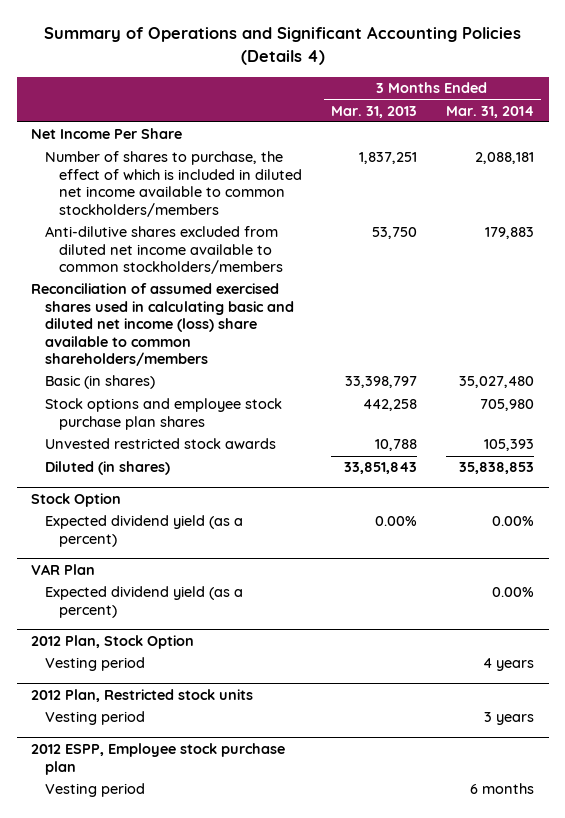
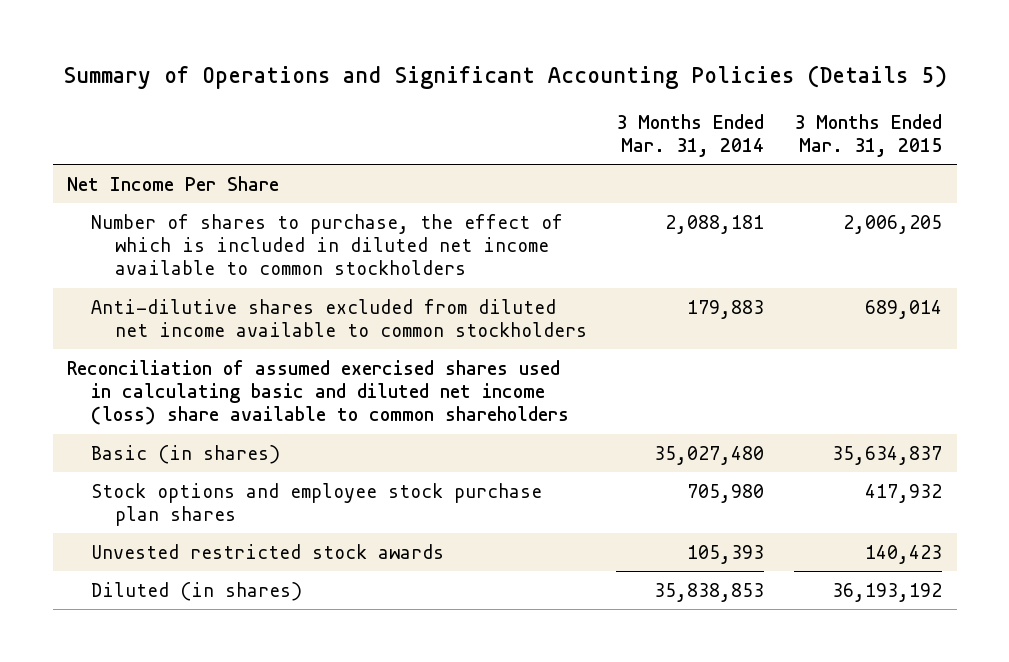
- Summary of Operations and Significant Accounting Policies (Details 4)
+ Summary of Operations and Significant Accounting Policies (Details 5)
- | 3 Months Ended Mar. 31, 2013 | 3 Months Ended Mar. 31, 2014
+ | 3 Months Ended Mar. 31, 2014 | 3 Months Ended Mar. 31, 2015
- Number of shares to purchase, the effect of which is included in diluted net income available to common stockholders/members | 1,837,251 | 2,088,181
- Anti-dilutive shares excluded from diluted net income available to common stockholders/members | 53,750 | 179,883
- Reconciliation of assumed exercised shares used in calculating basic and diluted net income (loss) share available to common shareholders/members
+ Number of shares to purchase, the effect of which is included in diluted net income available to common stockholders | 2,088,181 | 2,006,205
+ Anti-dilutive shares excluded from diluted net income available to common stockholders | 179,883 | 689,014
+ Reconciliation of assumed exercised shares used in calculating basic and diluted net income (loss) share available to common shareholders
- Stock Option
- Expected dividend yield (as a percent) | 0.00% | 0.00%
- VAR Plan
- Expected dividend yield (as a percent) | | 0.00%
- 2012 Plan, Stock Option
- Vesting period | | 4 years
- 2012 Plan, Restricted stock units
- Vesting period | | 3 years
- 2012 ESPP, Employee stock purchase plan
- Vesting period | | 6 months

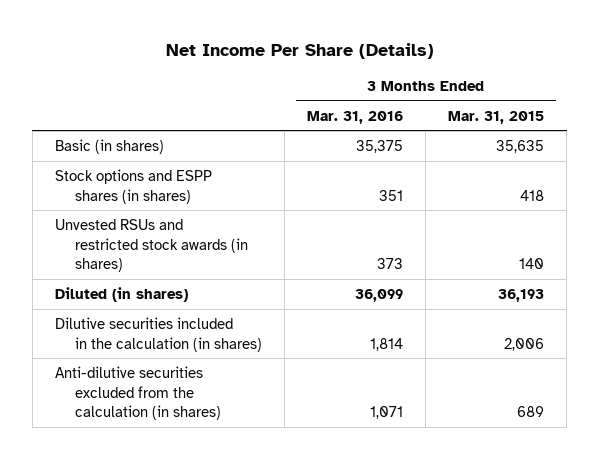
- Summary of Operations and Significant Accounting Policies (Details 5)
+ Net Income Per Share (Details)
- | 3 Months Ended Mar. 31, 2014 | 3 Months Ended Mar. 31, 2015
+ | 3 Months Ended Mar. 31, 2016 | 3 Months Ended Mar. 31, 2015
- Net Income Per Share
- Number of shares to purchase, the effect of which is included in diluted net income available to common stockholders | 2,088,181 | 2,006,205
- Anti-dilutive shares excluded from diluted net income available to common stockholders | 179,883 | 689,014
- Reconciliation of assumed exercised shares used in calculating basic and diluted net income (loss) share available to common shareholders
- Basic (in shares) | 35,027,480 | 35,634,837
- Stock options and employee stock purchase plan shares | 705,980 | 417,932
- Unvested restricted stock awards | 105,393 | 140,423
- Diluted (in shares) | 35,838,853 | 36,193,192
+ Basic (in shares) | 35,375 | 35,635
+ Stock options and ESPP shares (in shares) | 351 | 418
+ Unvested RSUs and restricted stock awards (in shares) | 373 | 140
+ Diluted (in shares) | 36,099 | 36,193
+ Dilutive securities included in the calculation (in shares) | 1,814 | 2,006
+ Anti-dilutive securities excluded from the calculation (in shares) | 1,071 | 689

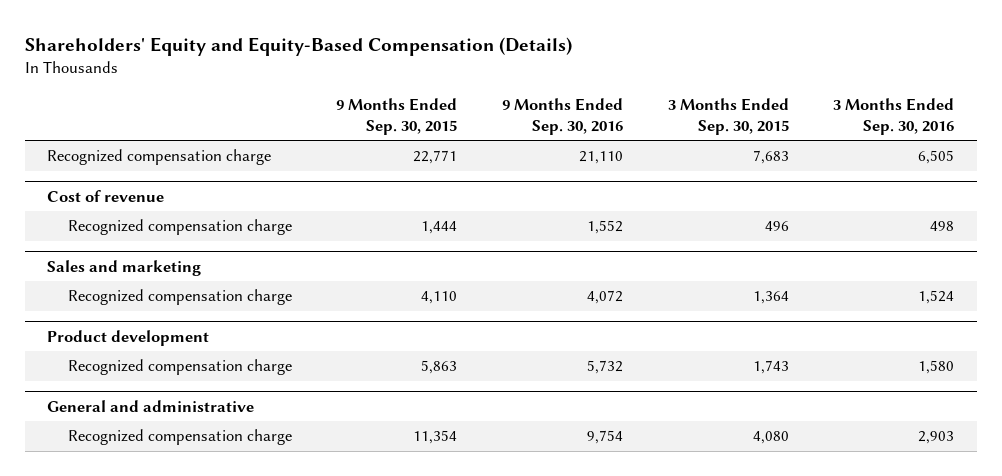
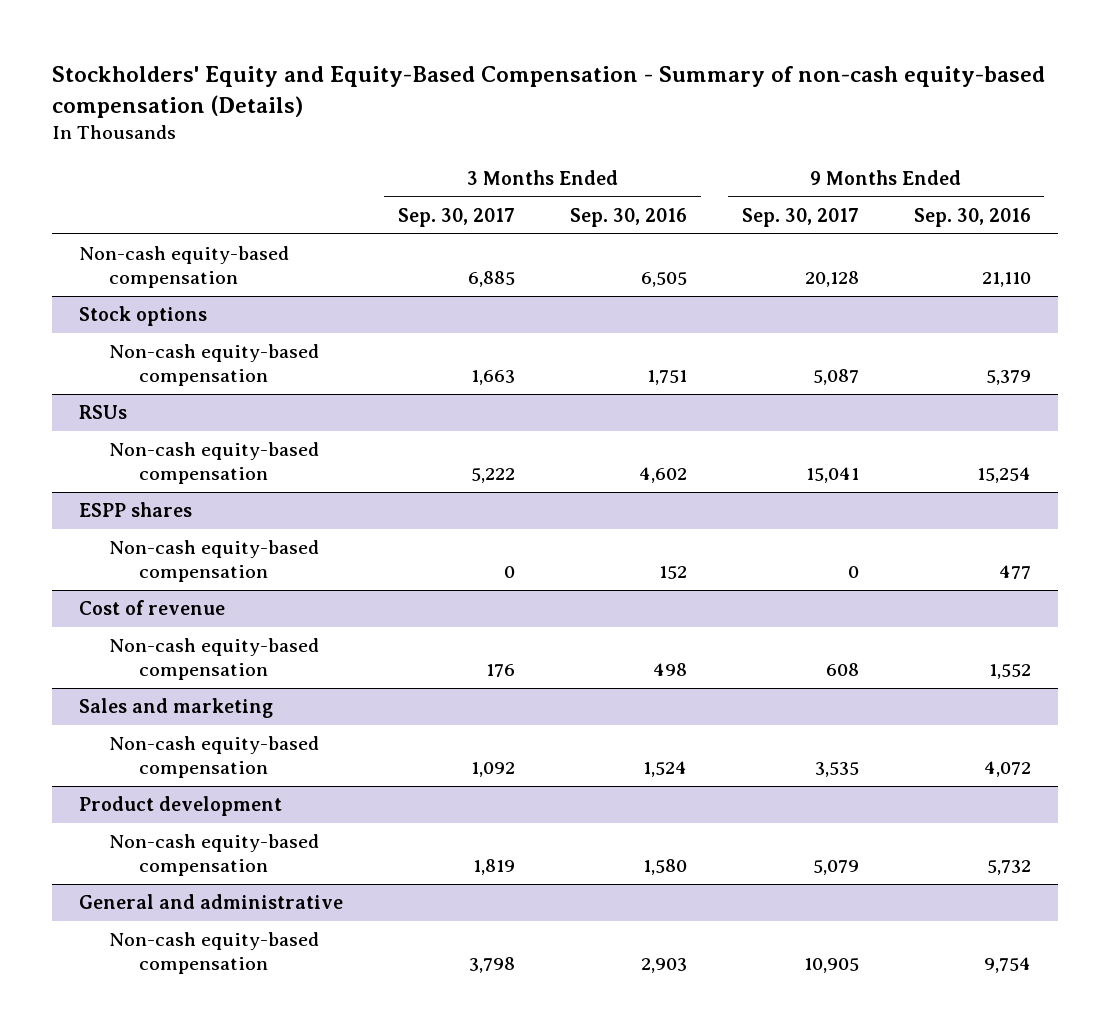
- Shareholders' Equity and Equity-Based Compensation (Details)
+ Stockholders' Equity and Equity-Based Compensation - Summary of non-cash equity-based compensation (Details)
- | 9 Months Ended Sep. 30, 2015 | 9 Months Ended Sep. 30, 2016 | 3 Months Ended Sep. 30, 2015 | 3 Months Ended Sep. 30, 2016
+ | 3 Months Ended Sep. 30, 2017 | 3 Months Ended Sep. 30, 2016 | 9 Months Ended Sep. 30, 2017 | 9 Months Ended Sep. 30, 2016
- Recognized compensation charge | 22,771 | 21,110 | 7,683 | 6,505
+ Non-cash equity-based compensation | 6,885 | 6,505 | 20,128 | 21,110
+ Stock options
+ Non-cash equity-based compensation | 1,663 | 1,751 | 5,087 | 5,379
+ RSUs
+ Non-cash equity-based compensation | 5,222 | 4,602 | 15,041 | 15,254
+ ESPP shares
+ Non-cash equity-based compensation | 0 | 152 | 0 | 477
@ Cost of revenue
- Recognized compensation charge | 1,444 | 1,552 | 496 | 498
+ Non-cash equity-based compensation | 176 | 498 | 608 | 1,552
@ Sales and marketing
- Recognized compensation charge | 4,110 | 4,072 | 1,364 | 1,524
+ Non-cash equity-based compensation | 1,092 | 1,524 | 3,535 | 4,072
@ Product development
- Recognized compensation charge | 5,863 | 5,732 | 1,743 | 1,580
+ Non-cash equity-based compensation | 1,819 | 1,580 | 5,079 | 5,732
@ General and administrative
- Recognized compensation charge | 11,354 | 9,754 | 4,080 | 2,903
+ Non-cash equity-based compensation | 3,798 | 2,903 | 10,905 | 9,754

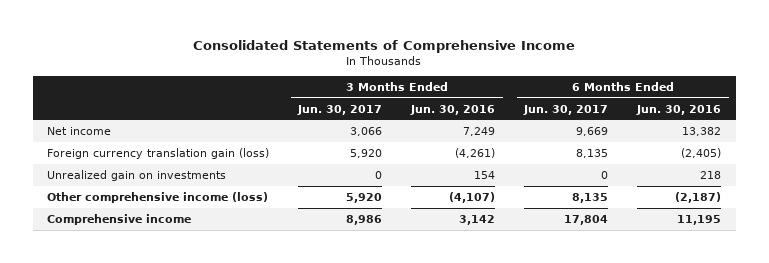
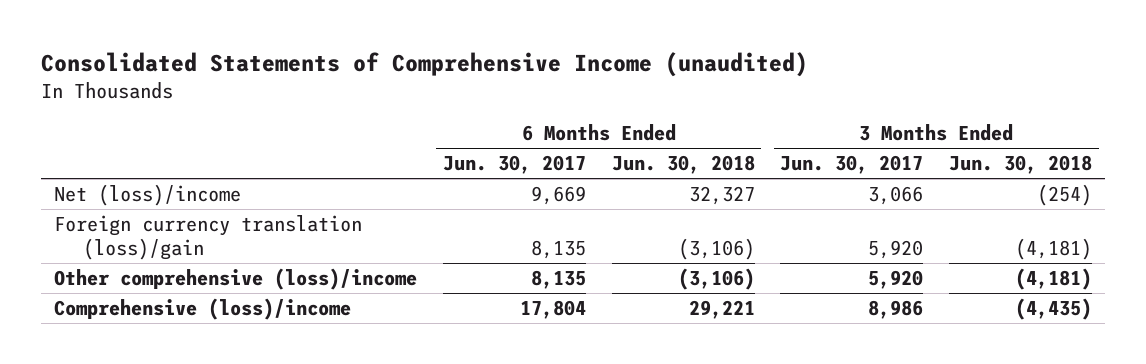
- Consolidated Statements of Comprehensive Income
+ Consolidated Statements of Comprehensive Income (unaudited)
- | 3 Months Ended Jun. 30, 2017 | 3 Months Ended Jun. 30, 2016 | 6 Months Ended Jun. 30, 2017 | 6 Months Ended Jun. 30, 2016
+ | 6 Months Ended Jun. 30, 2017 | 6 Months Ended Jun. 30, 2018 | 3 Months Ended Jun. 30, 2017 | 3 Months Ended Jun. 30, 2018
- Net income | 3,066 | 7,249 | 9,669 | 13,382
- Foreign currency translation gain (loss) | 5,920 | (4,261) | 8,135 | (2,405)
- Unrealized gain on investments | 0 | 154 | 0 | 218
- Other comprehensive income (loss) | 5,920 | (4,107) | 8,135 | (2,187)
- Comprehensive income | 8,986 | 3,142 | 17,804 | 11,195
+ Net (loss)/income | 9,669 | 32,327 | 3,066 | (254)
+ Foreign currency translation (loss)/gain | 8,135 | (3,106) | 5,920 | (4,181)
+ Other comprehensive (loss)/income | 8,135 | (3,106) | 5,920 | (4,181)
+ Comprehensive (loss)/income | 17,804 | 29,221 | 8,986 | (4,435)

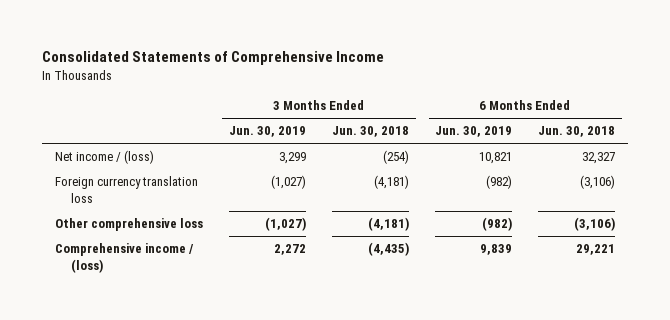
- Consolidated Statements of Comprehensive Income (unaudited)
+ Consolidated Statements of Comprehensive Income
- | 6 Months Ended Jun. 30, 2017 | 6 Months Ended Jun. 30, 2018 | 3 Months Ended Jun. 30, 2017 | 3 Months Ended Jun. 30, 2018
+ | 3 Months Ended Jun. 30, 2019 | 3 Months Ended Jun. 30, 2018 | 6 Months Ended Jun. 30, 2019 | 6 Months Ended Jun. 30, 2018
- Net (loss)/income | 9,669 | 32,327 | 3,066 | (254)
- Foreign currency translation (loss)/gain | 8,135 | (3,106) | 5,920 | (4,181)
- Other comprehensive (loss)/income | 8,135 | (3,106) | 5,920 | (4,181)
- Comprehensive (loss)/income | 17,804 | 29,221 | 8,986 | (4,435)
+ Net income / (loss) | 3,299 | (254) | 10,821 | 32,327
+ Foreign currency translation loss | (1,027) | (4,181) | (982) | (3,106)
+ Other comprehensive loss | (1,027) | (4,181) | (982) | (3,106)
+ Comprehensive income / (loss) | 2,272 | (4,435) | 9,839 | 29,221

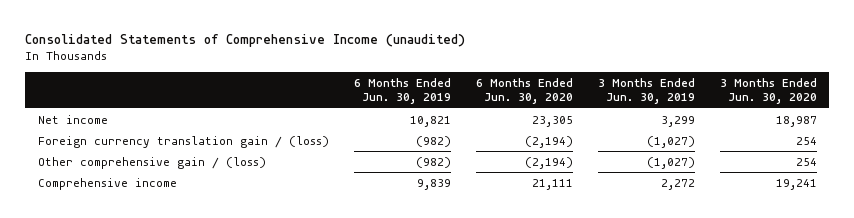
- Consolidated Statements of Comprehensive Income
+ Consolidated Statements of Comprehensive Income (unaudited)
- | 3 Months Ended Jun. 30, 2019 | 3 Months Ended Jun. 30, 2018 | 6 Months Ended Jun. 30, 2019 | 6 Months Ended Jun. 30, 2018
+ | 6 Months Ended Jun. 30, 2019 | 6 Months Ended Jun. 30, 2020 | 3 Months Ended Jun. 30, 2019 | 3 Months Ended Jun. 30, 2020
- Net income / (loss) | 3,299 | (254) | 10,821 | 32,327
- Foreign currency translation loss | (1,027) | (4,181) | (982) | (3,106)
- Other comprehensive loss | (1,027) | (4,181) | (982) | (3,106)
- Comprehensive income / (loss) | 2,272 | (4,435) | 9,839 | 29,221
+ Net income | 10,821 | 23,305 | 3,299 | 18,987
+ Foreign currency translation gain / (loss) | (982) | (2,194) | (1,027) | 254
+ Other comprehensive gain / (loss) | (982) | (2,194) | (1,027) | 254
+ Comprehensive income | 9,839 | 21,111 | 2,272 | 19,241

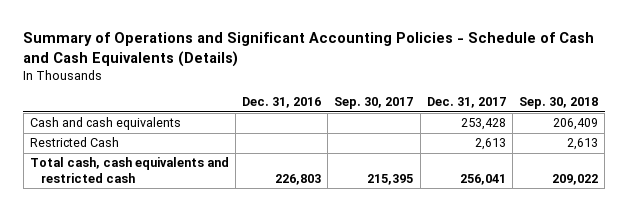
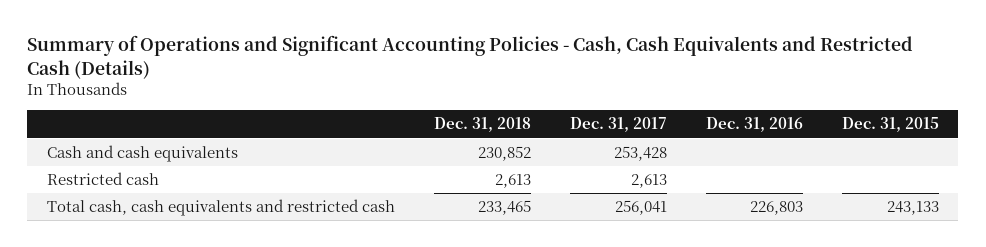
- Summary of Operations and Significant Accounting Policies - Schedule of Cash and Cash Equivalents (Details)
+ Summary of Operations and Significant Accounting Policies - Cash, Cash Equivalents and Restricted Cash (Details)
- | Dec. 31, 2016 | Sep. 30, 2017 | Dec. 31, 2017 | Sep. 30, 2018
+ | Dec. 31, 2018 | Dec. 31, 2017 | Dec. 31, 2016 | Dec. 31, 2015
- Restricted Cash | | | 2,613 | 2,613
+ Restricted cash | 2,613 | 2,613 | |

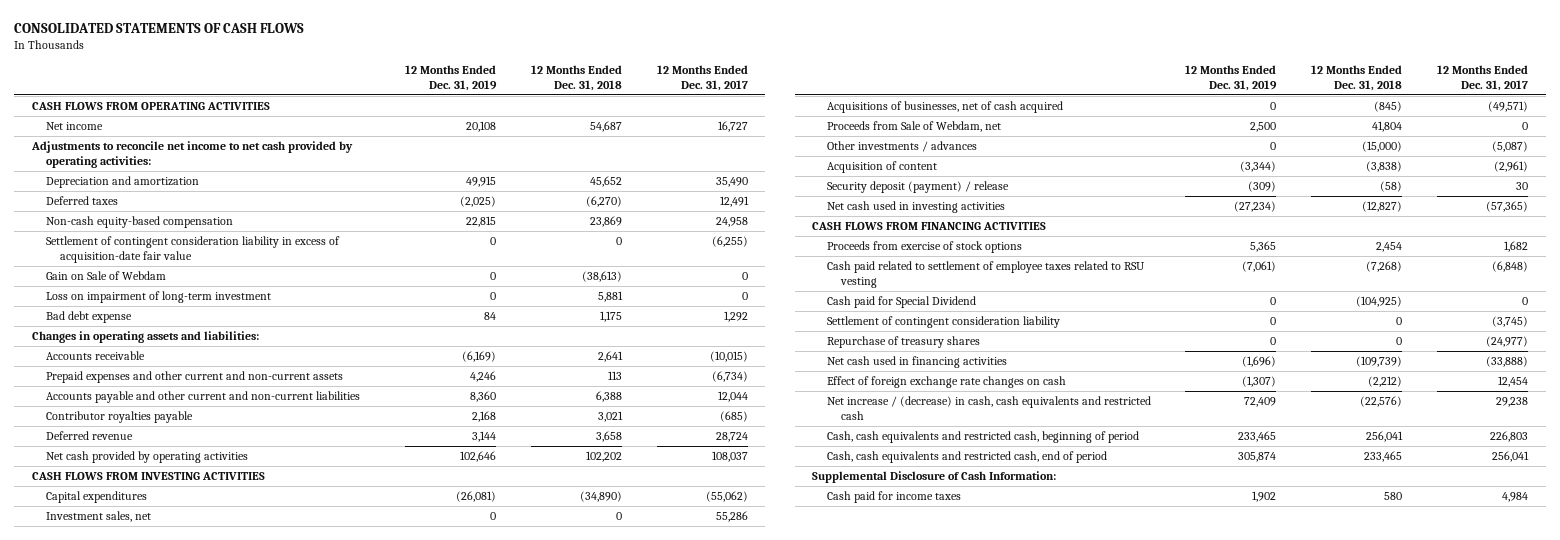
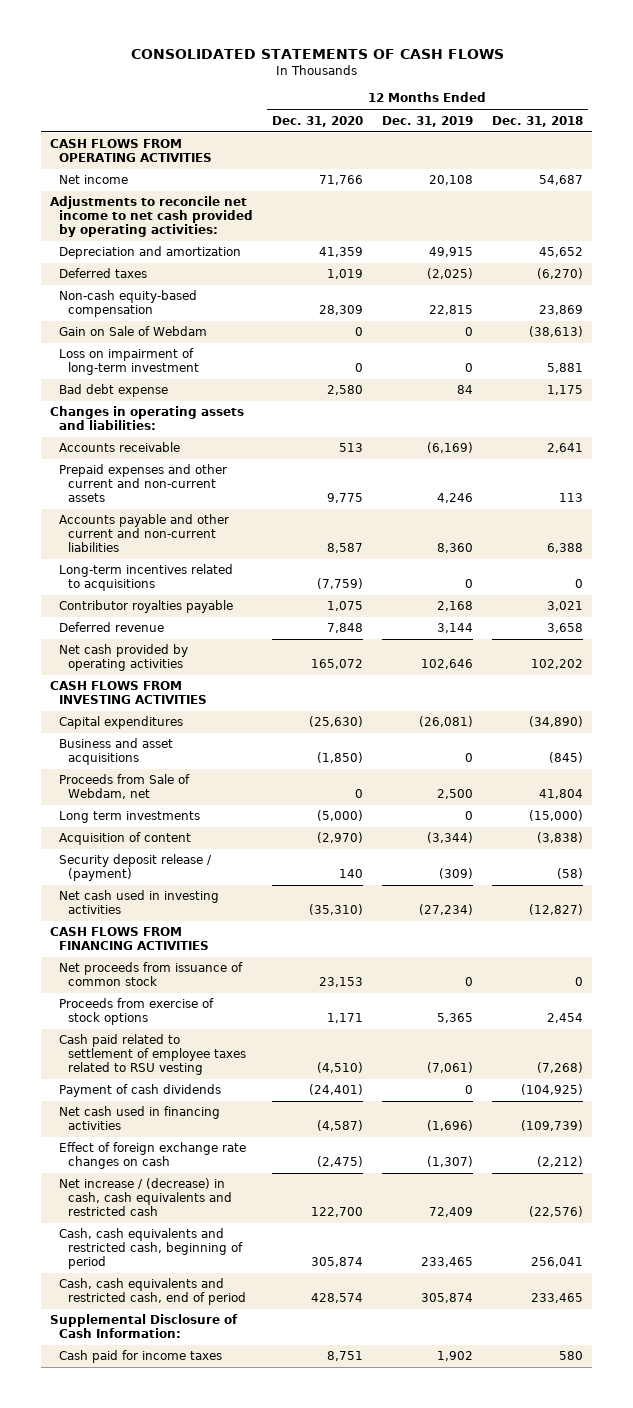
- | 12 Months Ended Dec. 31, 2019 | 12 Months Ended Dec. 31, 2018 | 12 Months Ended Dec. 31, 2017
+ | 12 Months Ended Dec. 31, 2020 | 12 Months Ended Dec. 31, 2019 | 12 Months Ended Dec. 31, 2018
- Settlement of contingent consideration liability in excess of acquisition-date fair value | 0 | 0 | (6,255)
+ Long-term incentives related to acquisitions | (7,759) | 0 | 0
- Investment sales, net | 0 | 0 | 55,286
- Acquisitions of businesses, net of cash acquired | 0 | (845) | (49,571)
+ Business and asset acquisitions | (1,850) | 0 | (845)
- Other investments / advances | 0 | (15,000) | (5,087)
+ Long term investments | (5,000) | 0 | (15,000)
- Security deposit (payment) / release | (309) | (58) | 30
+ Security deposit release / (payment) | 140 | (309) | (58)
+ Net proceeds from issuance of common stock | 23,153 | 0 | 0
- Cash paid for Special Dividend | 0 | (104,925) | 0
- Settlement of contingent consideration liability | 0 | 0 | (3,745)
- Repurchase of treasury shares | 0 | 0 | (24,977)
+ Payment of cash dividends | (24,401) | 0 | (104,925)

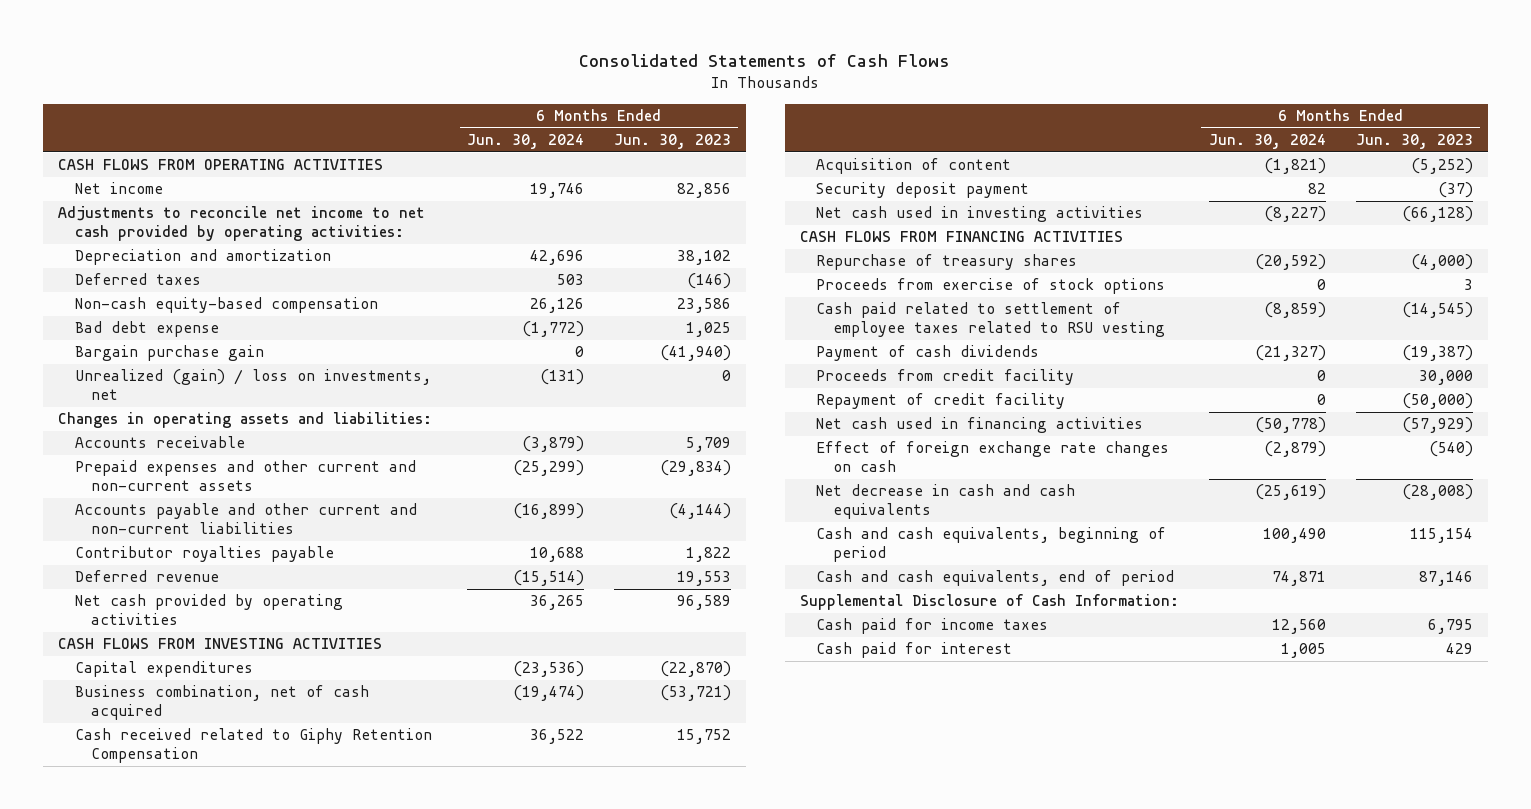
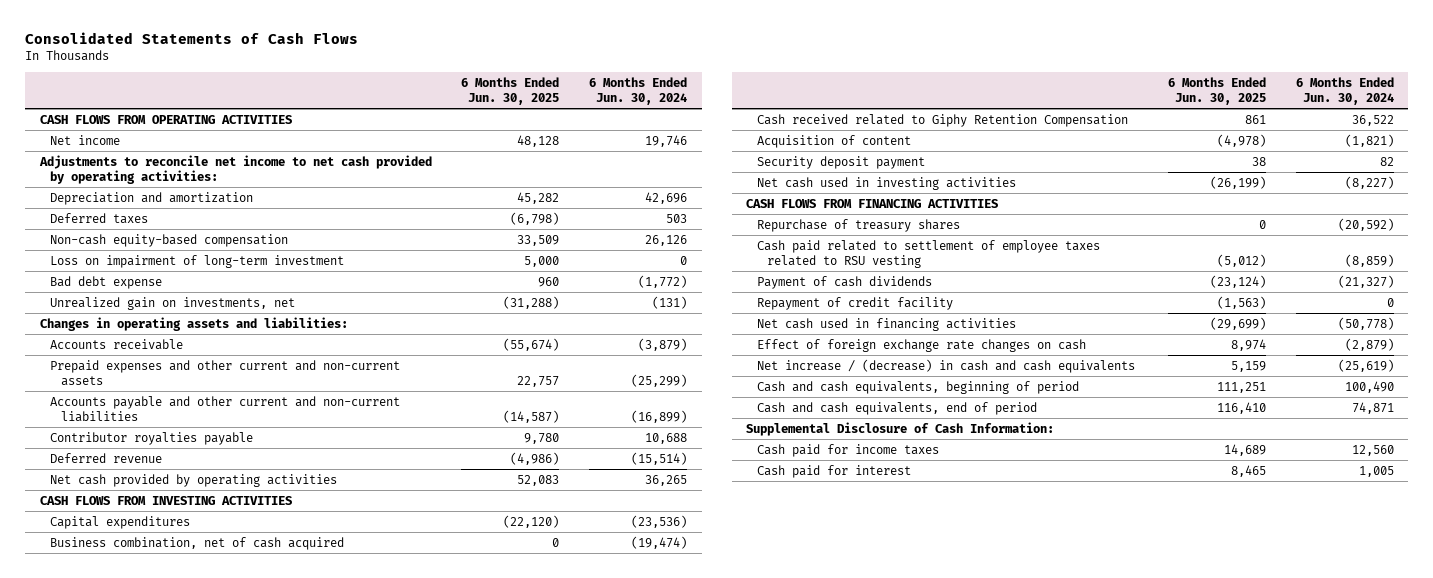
- | 6 Months Ended Jun. 30, 2024 | 6 Months Ended Jun. 30, 2023
+ | 6 Months Ended Jun. 30, 2025 | 6 Months Ended Jun. 30, 2024
+ Loss on impairment of long-term investment | 5,000 | 0
- Bargain purchase gain | 0 | (41,940)
- Unrealized (gain) / loss on investments, net | (131) | 0
+ Unrealized gain on investments, net | (31,288) | (131)
- Proceeds from exercise of stock options | 0 | 3
- Proceeds from credit facility | 0 | 30,000
- Net decrease in cash and cash equivalents | (25,619) | (28,008)
+ Net increase / (decrease) in cash and cash equivalents | 5,159 | (25,619)

